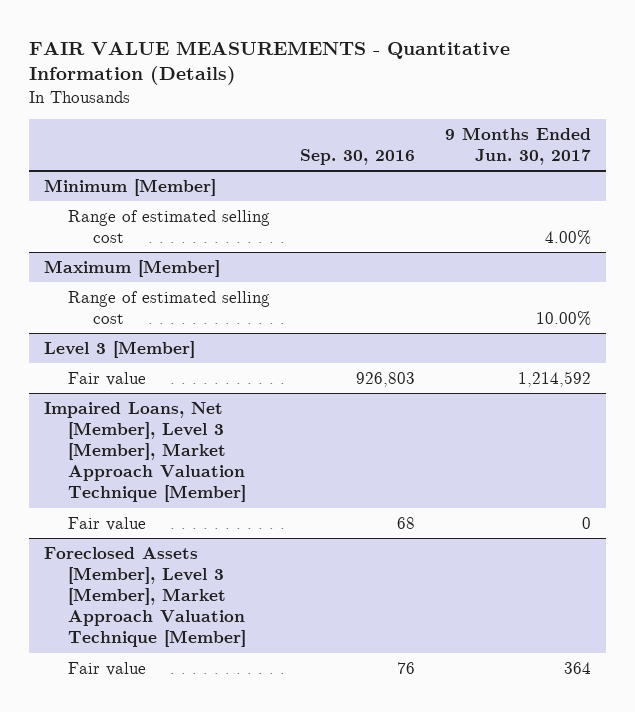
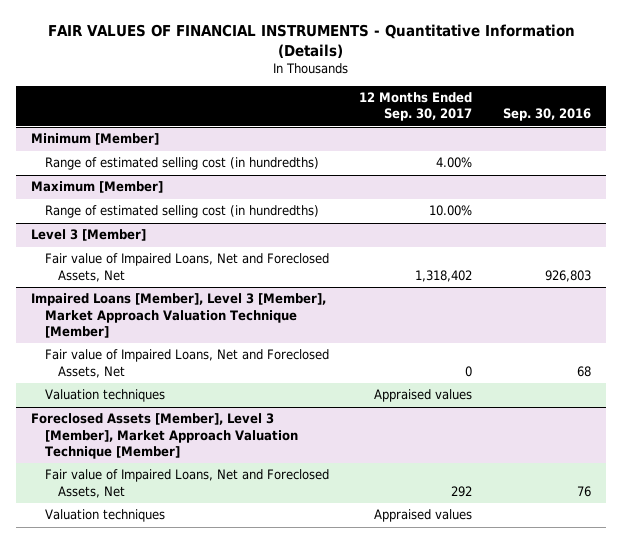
- FAIR VALUE MEASUREMENTS - Quantitative Information (Details)
+ FAIR VALUES OF FINANCIAL INSTRUMENTS - Quantitative Information (Details)
- | Sep. 30, 2016 | 9 Months Ended Jun. 30, 2017
+ | 12 Months Ended Sep. 30, 2017 | Sep. 30, 2016
@ Minimum [Member]
- Range of estimated selling cost | | 4.00%
+ Range of estimated selling cost (in hundredths) | 4.00% |
@ Maximum [Member]
- Range of estimated selling cost | | 10.00%
+ Range of estimated selling cost (in hundredths) | 10.00% |
@ Level 3 [Member]
- Fair value | 926,803 | 1,214,592
- Impaired Loans, Net [Member], Level 3 [Member], Market Approach Valuation Technique [Member]
- Fair value | 68 | 0
@ Level 3 [Member]
+ Fair value of Impaired Loans, Net and Foreclosed Assets, Net | 1,318,402 | 926,803
+ Impaired Loans [Member], Level 3 [Member], Market Approach Valuation Technique [Member]
+ Fair value of Impaired Loans, Net and Foreclosed Assets, Net | 0 | 68
+ Valuation techniques | Appraised values |
@ Foreclosed Assets [Member], Level 3 [Member], Market Approach Valuation Technique [Member]
- Fair value | 76 | 364
+ Fair value of Impaired Loans, Net and Foreclosed Assets, Net | 292 | 76
+ Valuation techniques | Appraised values |

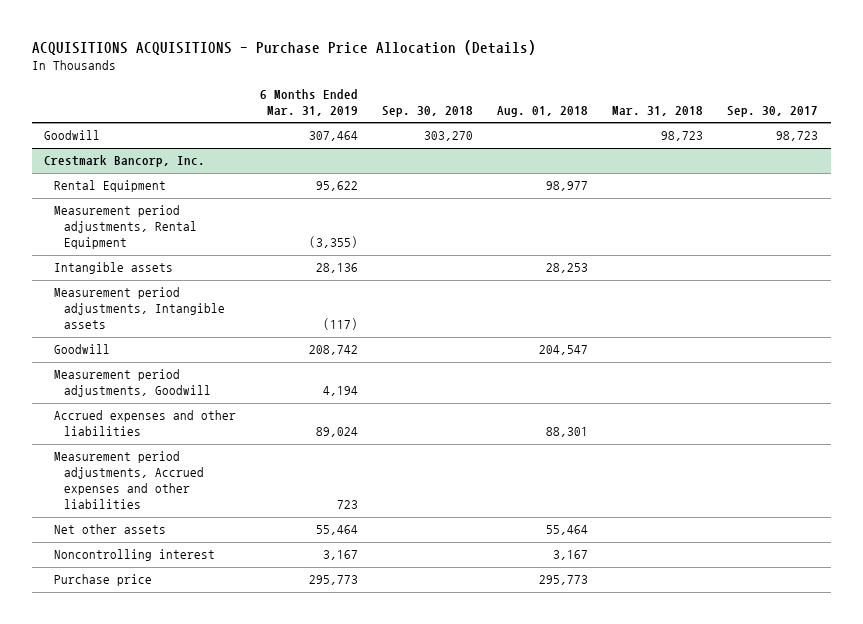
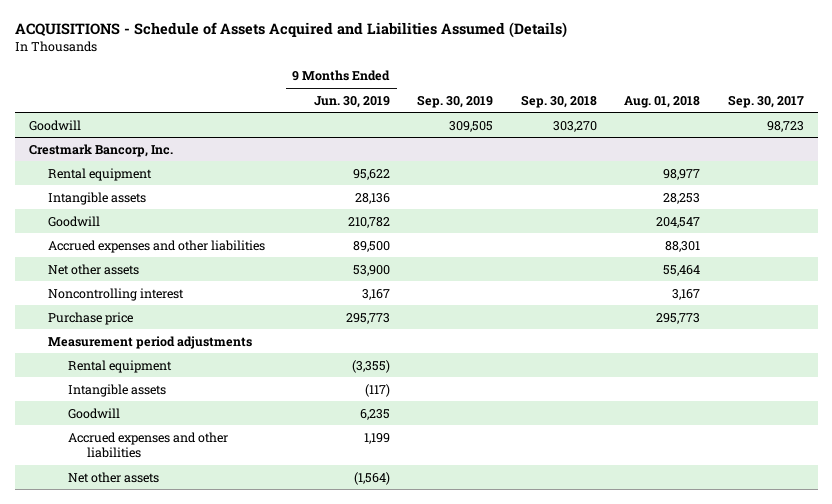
- ACQUISITIONS ACQUISITIONS - Purchase Price Allocation (Details)
+ ACQUISITIONS - Schedule of Assets Acquired and Liabilities Assumed (Details)
- | 6 Months Ended Mar. 31, 2019 | Sep. 30, 2018 | Aug. 01, 2018 | Mar. 31, 2018 | Sep. 30, 2017
+ | 9 Months Ended Jun. 30, 2019 | Sep. 30, 2019 | Sep. 30, 2018 | Aug. 01, 2018 | Sep. 30, 2017
@ Crestmark Bancorp, Inc.
- Rental Equipment | 95,622 | | 98,977 | |
- Measurement period adjustments, Rental Equipment | (3,355) | | | |
+ Rental equipment | 95,622 | | | 98,977 |
- Measurement period adjustments, Intangible assets | (117) | | | |
- Measurement period adjustments, Goodwill | 4,194 | | | |
- Measurement period adjustments, Accrued expenses and other liabilities | 723 | | | |
+ Measurement period adjustments
+ Rental equipment | (3,355) | | | |
+ Intangible assets | (117) | | | |
+ Goodwill | 6,235 | | | |
+ Accrued expenses and other liabilities | 1,199 | | | |
+ Net other assets | (1,564) | | | |

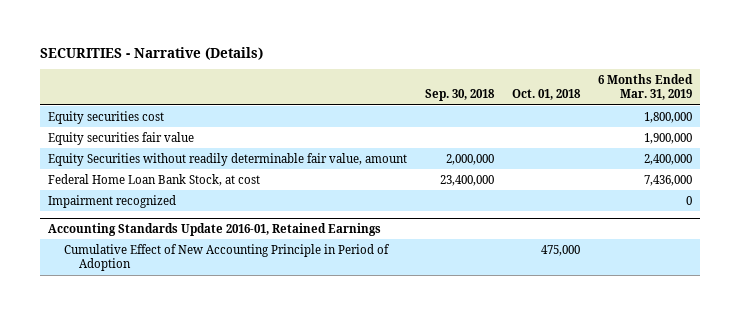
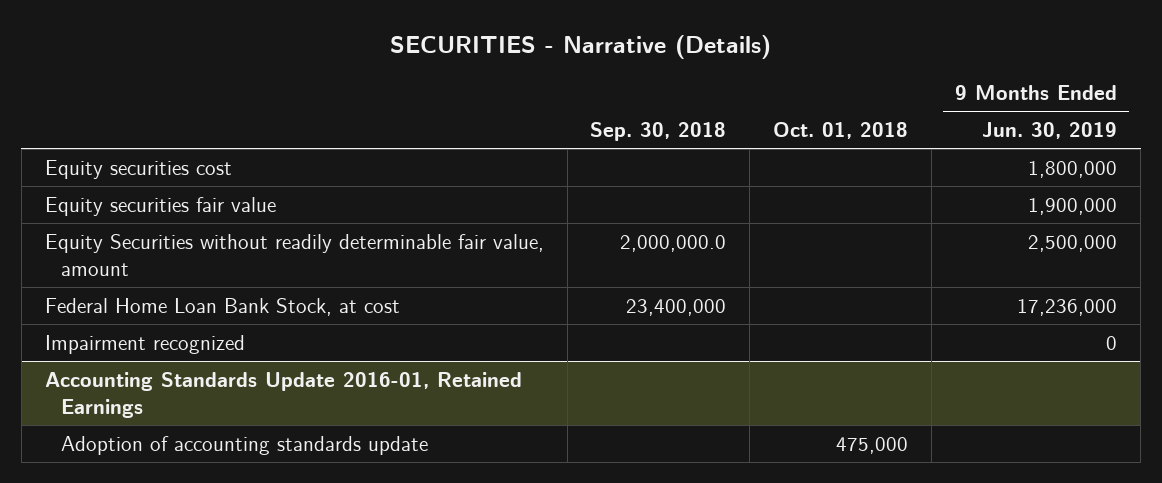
- | Sep. 30, 2018 | Oct. 01, 2018 | 6 Months Ended Mar. 31, 2019
+ | Sep. 30, 2018 | Oct. 01, 2018 | 9 Months Ended Jun. 30, 2019
- Equity Securities without readily determinable fair value, amount | 2,000,000 | | 2,400,000
+ Equity Securities without readily determinable fair value, amount | 2,000,000.0 | | 2,500,000
@ Accounting Standards Update 2016-01, Retained Earnings
- Cumulative Effect of New Accounting Principle in Period of Adoption | | 475,000 |
+ Adoption of accounting standards update | | 475,000 |

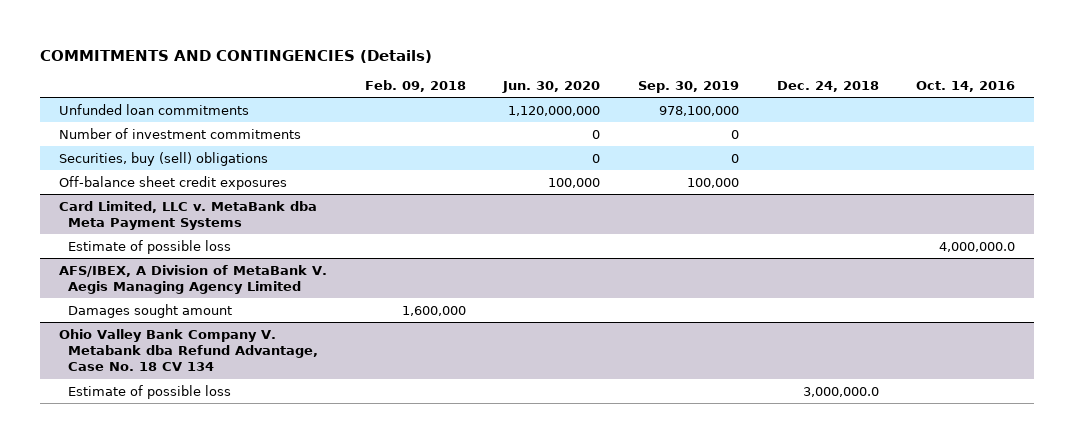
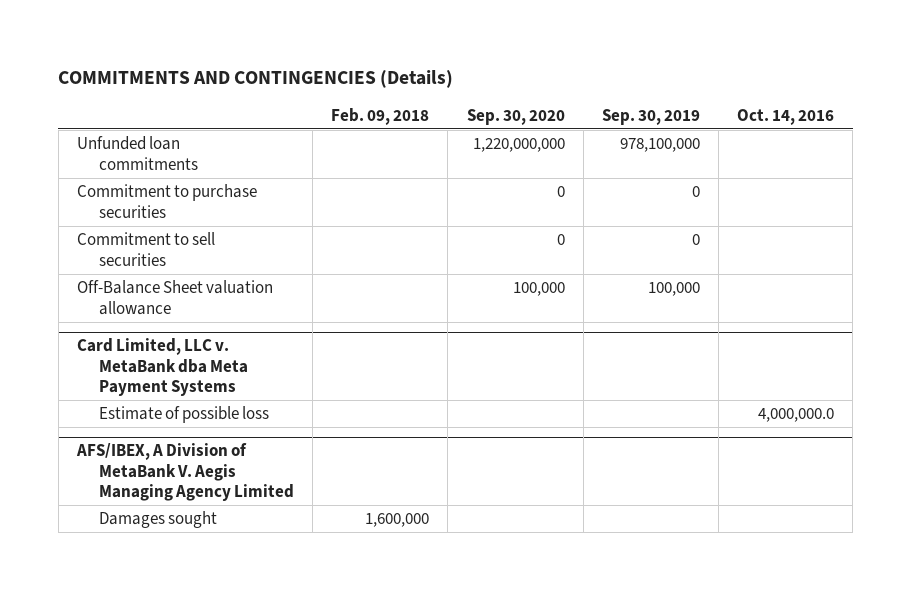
- | Feb. 09, 2018 | Jun. 30, 2020 | Sep. 30, 2019 | Dec. 24, 2018 | Oct. 14, 2016
+ | Feb. 09, 2018 | Sep. 30, 2020 | Sep. 30, 2019 | Oct. 14, 2016
- Number of investment commitments | | 0 | 0 | |
- Securities, buy (sell) obligations | | 0 | 0 | |
- Off-balance sheet credit exposures | | 100,000 | 100,000 | |
+ Commitment to purchase securities | | 0 | 0 |
+ Commitment to sell securities | | 0 | 0 |
+ Off-Balance Sheet valuation allowance | | 100,000 | 100,000 |
@ AFS/IBEX, A Division of MetaBank V. Aegis Managing Agency Limited
- Damages sought amount | 1,600,000 | | | |
- Ohio Valley Bank Company V. Metabank dba Refund Advantage, Case No. 18 CV 134
- Estimate of possible loss | | | | 3,000,000.0 |
@ AFS/IBEX, A Division of MetaBank V. Aegis Managing Agency Limited
+ Damages sought | 1,600,000 | | |

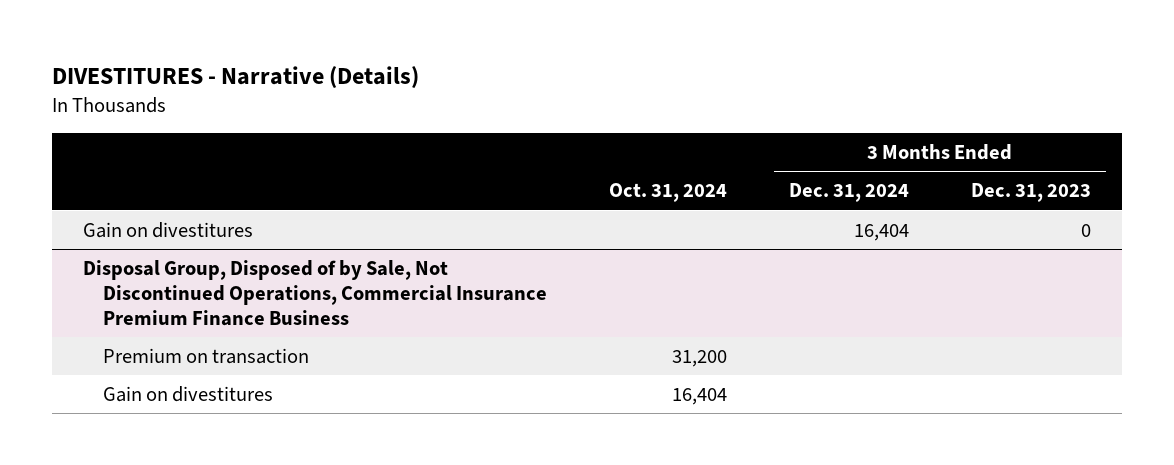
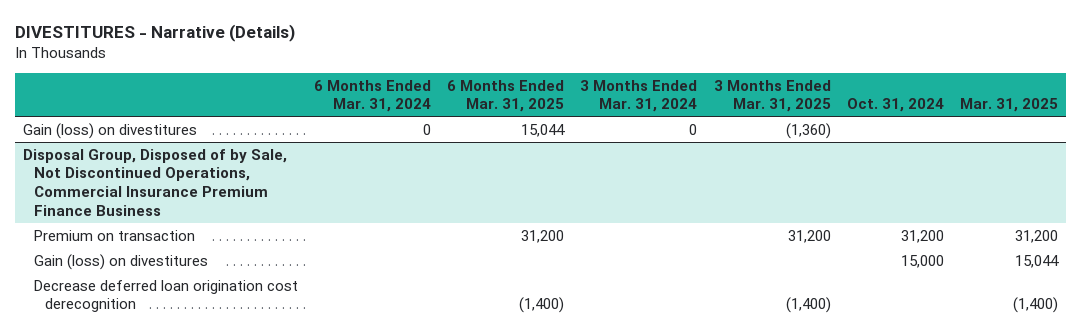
- | Oct. 31, 2024 | 3 Months Ended Dec. 31, 2024 | 3 Months Ended Dec. 31, 2023
+ | 6 Months Ended Mar. 31, 2024 | 6 Months Ended Mar. 31, 2025 | 3 Months Ended Mar. 31, 2024 | 3 Months Ended Mar. 31, 2025 | Oct. 31, 2024 | Mar. 31, 2025
- Gain on divestitures | | 16,404 | 0
+ Gain (loss) on divestitures | 0 | 15,044 | 0 | (1,360) | |
@ Disposal Group, Disposed of by Sale, Not Discontinued Operations, Commercial Insurance Premium Finance Business
- Gain on divestitures | 16,404 | |
+ Gain (loss) on divestitures | | | | | 15,000 | 15,044
+ Decrease deferred loan origination cost derecognition | | (1,400) | | (1,400) | | (1,400)

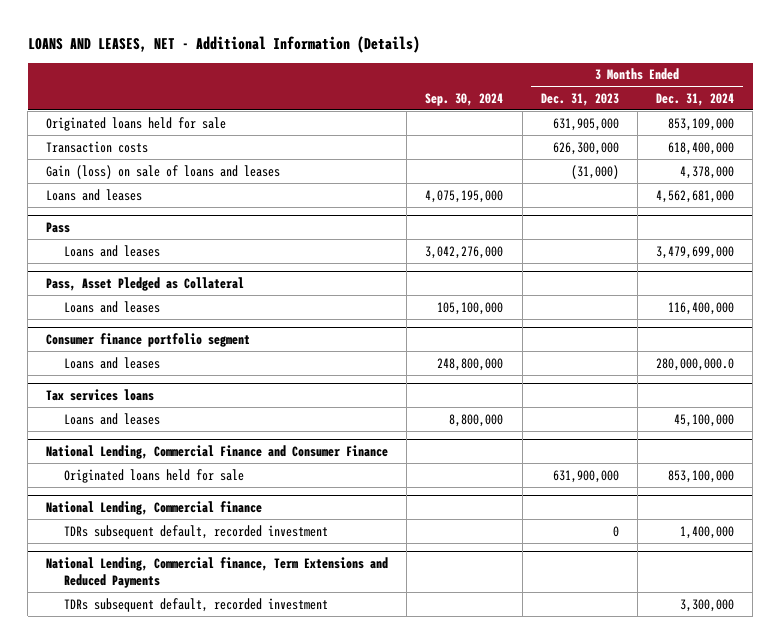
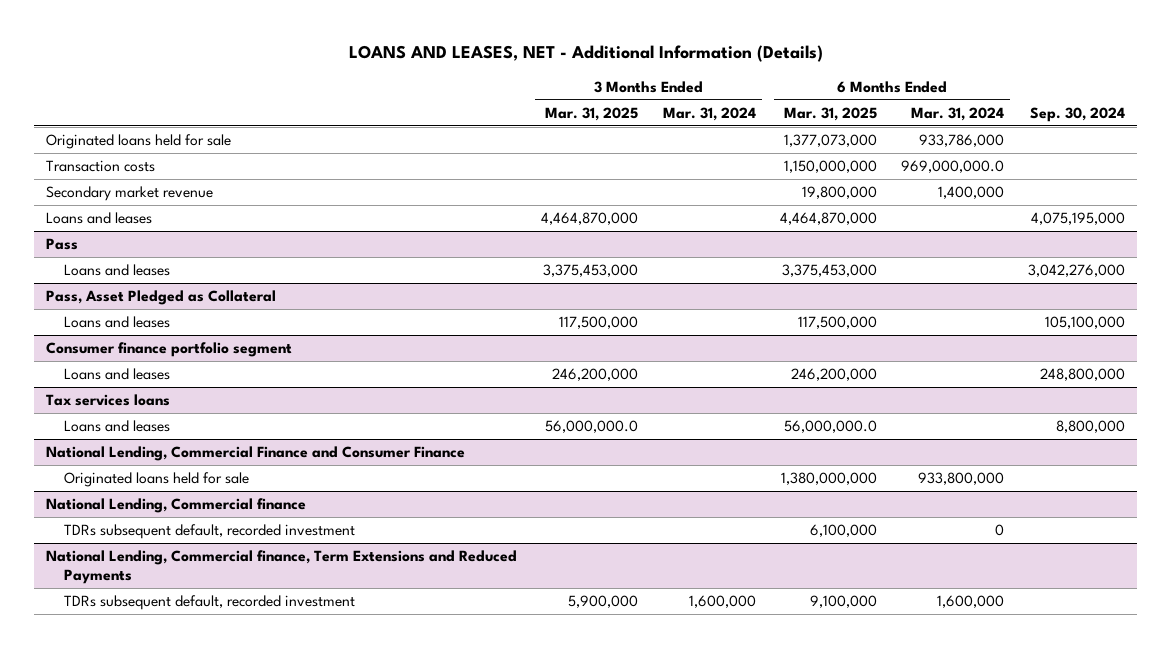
- | Sep. 30, 2024 | 3 Months Ended Dec. 31, 2023 | 3 Months Ended Dec. 31, 2024
+ | 3 Months Ended Mar. 31, 2025 | 3 Months Ended Mar. 31, 2024 | 6 Months Ended Mar. 31, 2025 | 6 Months Ended Mar. 31, 2024 | Sep. 30, 2024
- Gain (loss) on sale of loans and leases | | (31,000) | 4,378,000
+ Secondary market revenue | | | 19,800,000 | 1,400,000 |

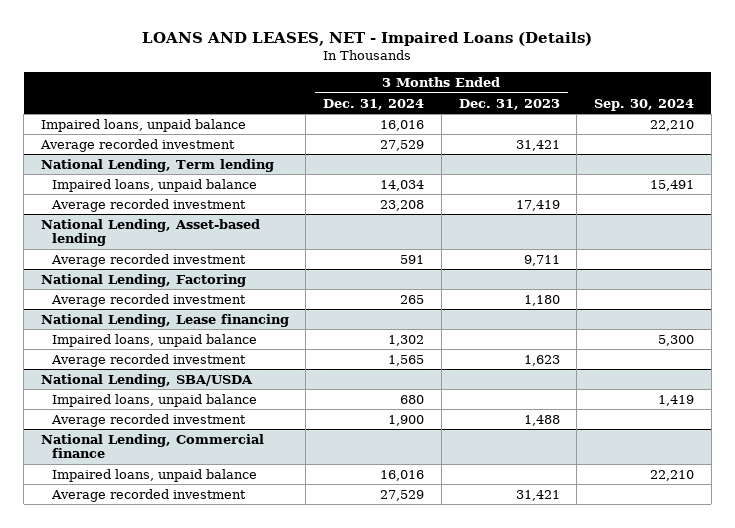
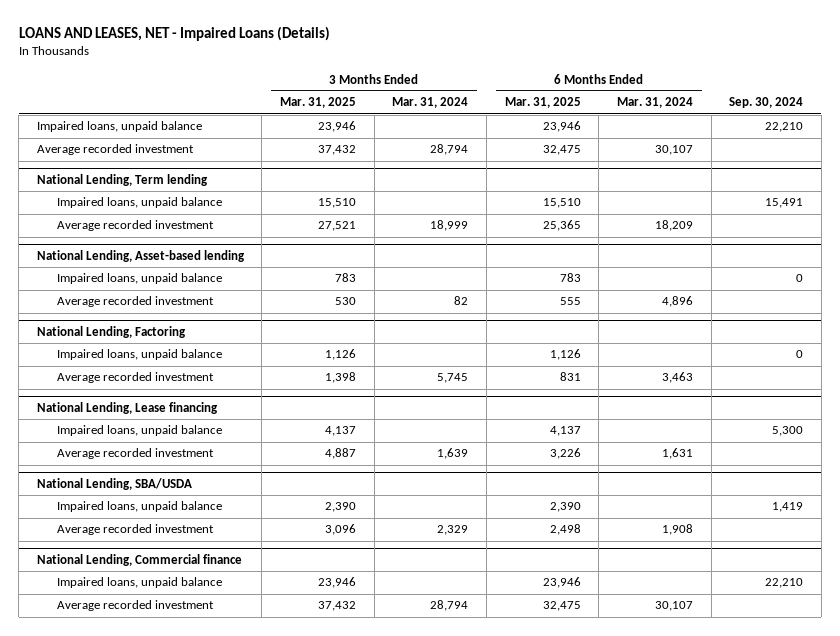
- | 3 Months Ended Dec. 31, 2024 | 3 Months Ended Dec. 31, 2023 | Sep. 30, 2024
+ | 3 Months Ended Mar. 31, 2025 | 3 Months Ended Mar. 31, 2024 | 6 Months Ended Mar. 31, 2025 | 6 Months Ended Mar. 31, 2024 | Sep. 30, 2024
@ National Lending, Asset-based lending
+ Impaired loans, unpaid balance | 783 | | 783 | | 0
@ National Lending, Factoring
+ Impaired loans, unpaid balance | 1,126 | | 1,126 | | 0

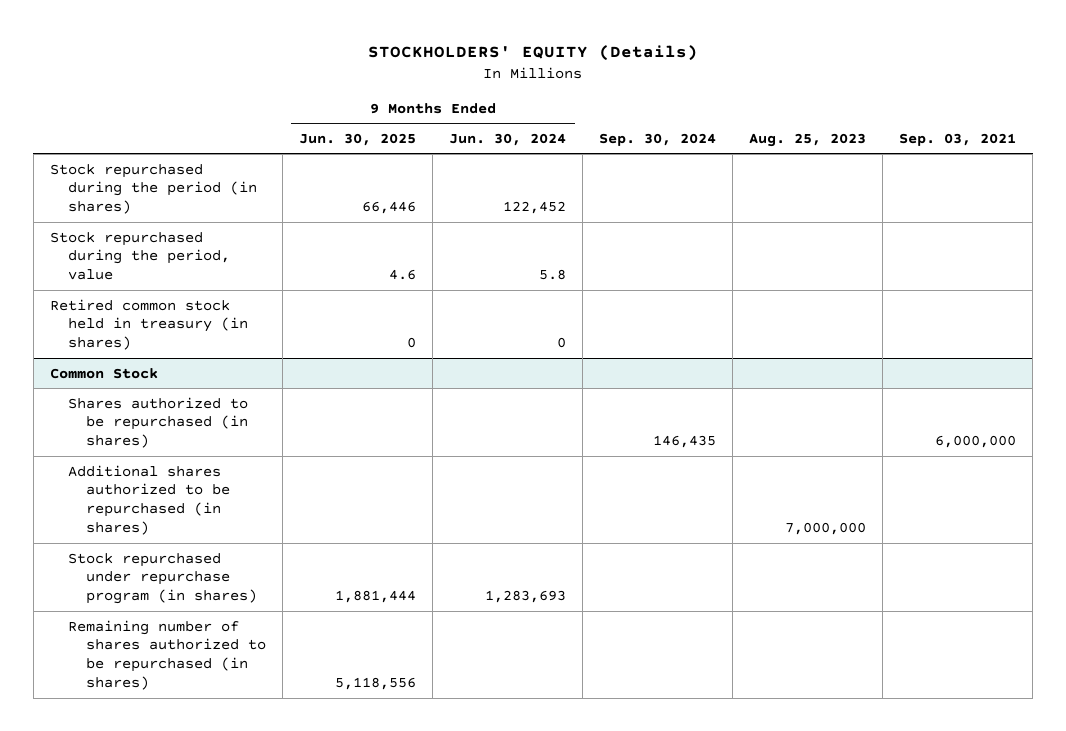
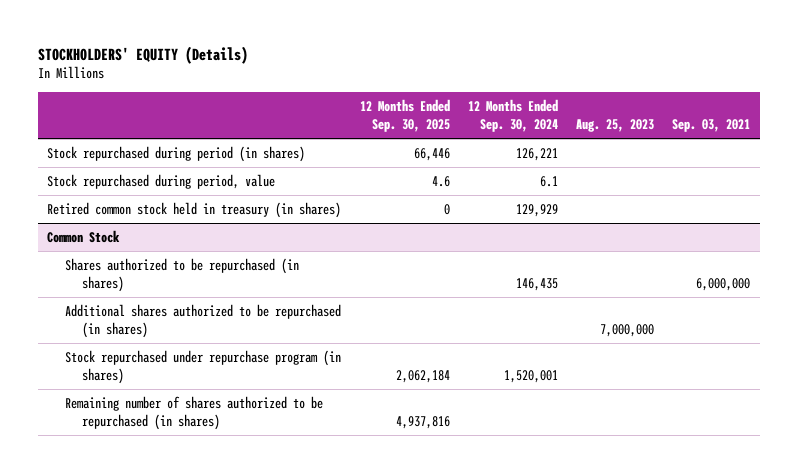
- | 9 Months Ended Jun. 30, 2025 | 9 Months Ended Jun. 30, 2024 | Sep. 30, 2024 | Aug. 25, 2023 | Sep. 03, 2021
+ | 12 Months Ended Sep. 30, 2025 | 12 Months Ended Sep. 30, 2024 | Aug. 25, 2023 | Sep. 03, 2021
- Stock repurchased during the period (in shares) | 66,446 | 122,452 | | |
- Stock repurchased during the period, value | 4.6 | 5.8 | | |
+ Stock repurchased during period (in shares) | 66,446 | 126,221 | |
+ Stock repurchased during period, value | 4.6 | 6.1 | |

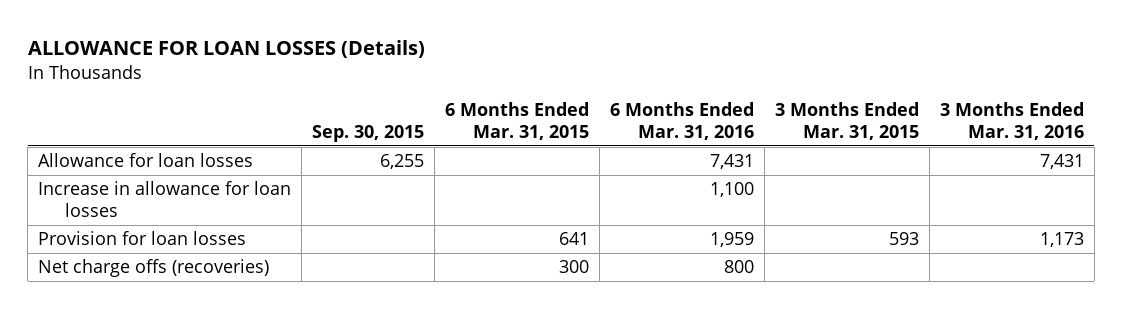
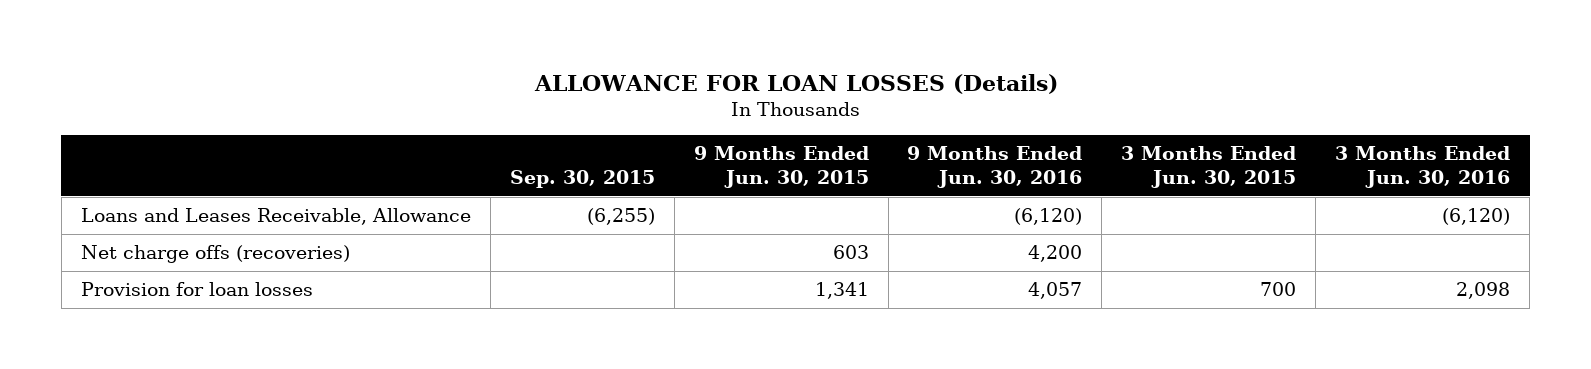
- | Sep. 30, 2015 | 6 Months Ended Mar. 31, 2015 | 6 Months Ended Mar. 31, 2016 | 3 Months Ended Mar. 31, 2015 | 3 Months Ended Mar. 31, 2016
+ | Sep. 30, 2015 | 9 Months Ended Jun. 30, 2015 | 9 Months Ended Jun. 30, 2016 | 3 Months Ended Jun. 30, 2015 | 3 Months Ended Jun. 30, 2016
- Allowance for loan losses | 6,255 | | 7,431 | | 7,431
- Increase in allowance for loan losses | | | 1,100 | |
+ Loans and Leases Receivable, Allowance | (6,255) | | (6,120) | | (6,120)
moved down: Provision for loan losses | | 1,341 | 4,057 | 700 | 2,098

